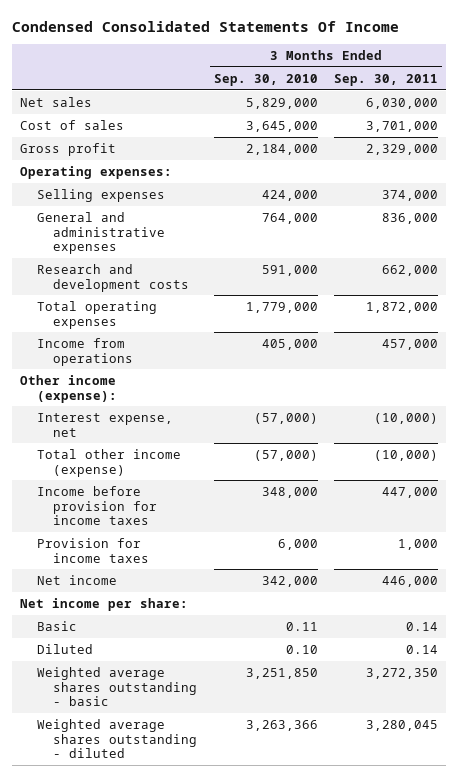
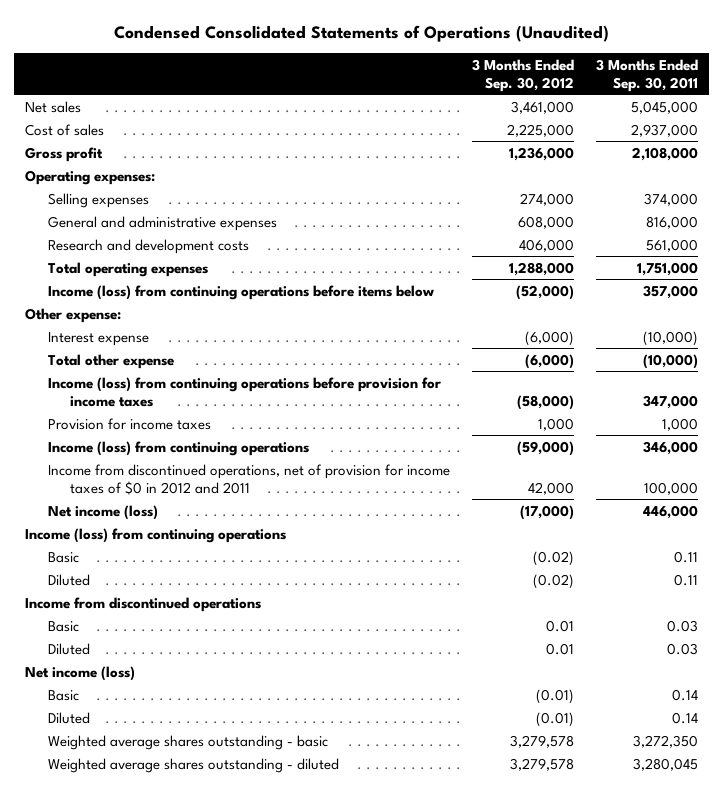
- Condensed Consolidated Statements Of Income
+ Condensed Consolidated Statements of Operations (Unaudited)
- | 3 Months Ended Sep. 30, 2010 | 3 Months Ended Sep. 30, 2011
+ | 3 Months Ended Sep. 30, 2012 | 3 Months Ended Sep. 30, 2011
- Net sales | 5,829,000 | 6,030,000
- Cost of sales | 3,645,000 | 3,701,000
- Gross profit | 2,184,000 | 2,329,000
+ Net sales | 3,461,000 | 5,045,000
+ Cost of sales | 2,225,000 | 2,937,000
+ Gross profit | 1,236,000 | 2,108,000
- General and administrative expenses | 764,000 | 836,000
- Research and development costs | 591,000 | 662,000
- Total operating expenses | 1,779,000 | 1,872,000
- Income from operations | 405,000 | 457,000
- Other income (expense):
- Interest expense, net | (57,000) | (10,000)
- Total other income (expense) | (57,000) | (10,000)
- Income before provision for income taxes | 348,000 | 447,000
+ General and administrative expenses | 608,000 | 816,000
+ Research and development costs | 406,000 | 561,000
+ Total operating expenses | 1,288,000 | 1,751,000
+ Income (loss) from continuing operations before items below | (52,000) | 357,000
+ Other expense:
+ Interest expense | (6,000) | (10,000)
+ Total other expense | (6,000) | (10,000)
+ Income (loss) from continuing operations before provision for income taxes | (58,000) | 347,000
- Net income | 342,000 | 446,000
- Net income per share:
+ Income (loss) from continuing operations | (59,000) | 346,000
+ Income from discontinued operations, net of provision for income taxes of $0 in 2012 and 2011 | 42,000 | 100,000
+ Net income (loss) | (17,000) | 446,000
+ Income (loss) from continuing operations
+ Basic | (0.02) | 0.11
+ Diluted | (0.02) | 0.11
+ Income from discontinued operations
+ Basic | 0.01 | 0.03
+ Diluted | 0.01 | 0.03
+ Net income (loss)

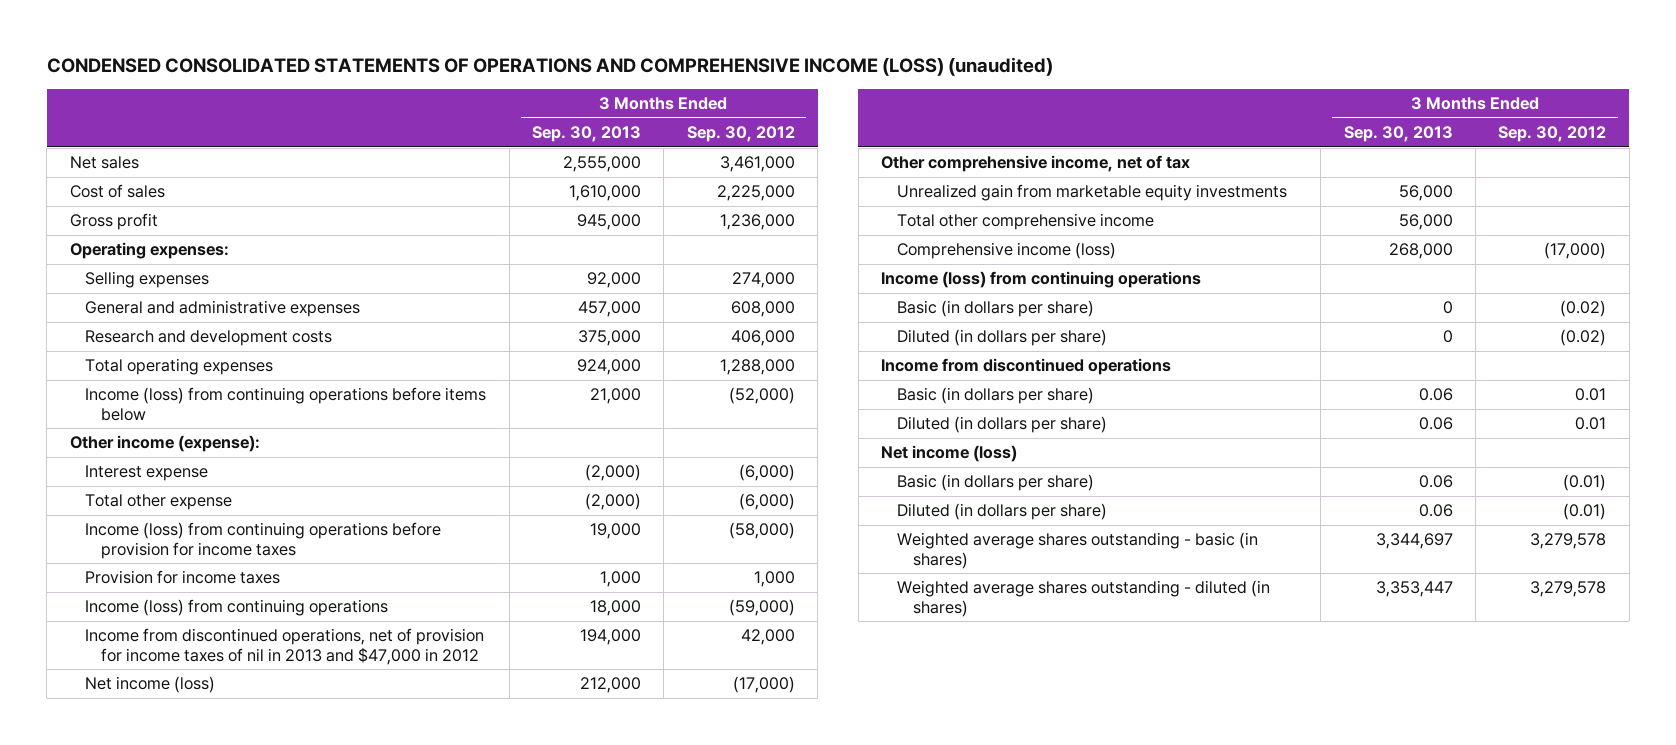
- Condensed Consolidated Statements of Operations (Unaudited)
+ CONDENSED CONSOLIDATED STATEMENTS OF OPERATIONS AND COMPREHENSIVE INCOME (LOSS) (unaudited)
- | 3 Months Ended Sep. 30, 2012 | 3 Months Ended Sep. 30, 2011
+ | 3 Months Ended Sep. 30, 2013 | 3 Months Ended Sep. 30, 2012
- Other expense:
+ Other income (expense):
- Income from discontinued operations, net of provision for income taxes of $0 in 2012 and 2011 | 42,000 | 100,000
+ Income from discontinued operations, net of provision for income taxes of nil in 2013 and $47,000 in 2012 | 194,000 | 42,000
+ Other comprehensive income, net of tax
+ Unrealized gain from marketable equity investments | 56,000 |
+ Total other comprehensive income | 56,000 |
+ Comprehensive income (loss) | 268,000 | (17,000)
- Basic | (0.02) | 0.11
- Diluted | (0.02) | 0.11
+ Basic (in dollars per share) | 0 | (0.02)
+ Diluted (in dollars per share) | 0 | (0.02)
- Basic | 0.01 | 0.03
- Diluted | 0.01 | 0.03
+ Basic (in dollars per share) | 0.06 | 0.01
+ Diluted (in dollars per share) | 0.06 | 0.01
- Basic | (0.01) | 0.14
- Diluted | (0.01) | 0.14
- Weighted average shares outstanding - basic | 3,279,578 | 3,272,350
- Weighted average shares outstanding - diluted | 3,279,578 | 3,280,045
+ Basic (in dollars per share) | 0.06 | (0.01)
+ Diluted (in dollars per share) | 0.06 | (0.01)
+ Weighted average shares outstanding - basic (in shares) | 3,344,697 | 3,279,578
+ Weighted average shares outstanding - diluted (in shares) | 3,353,447 | 3,279,578

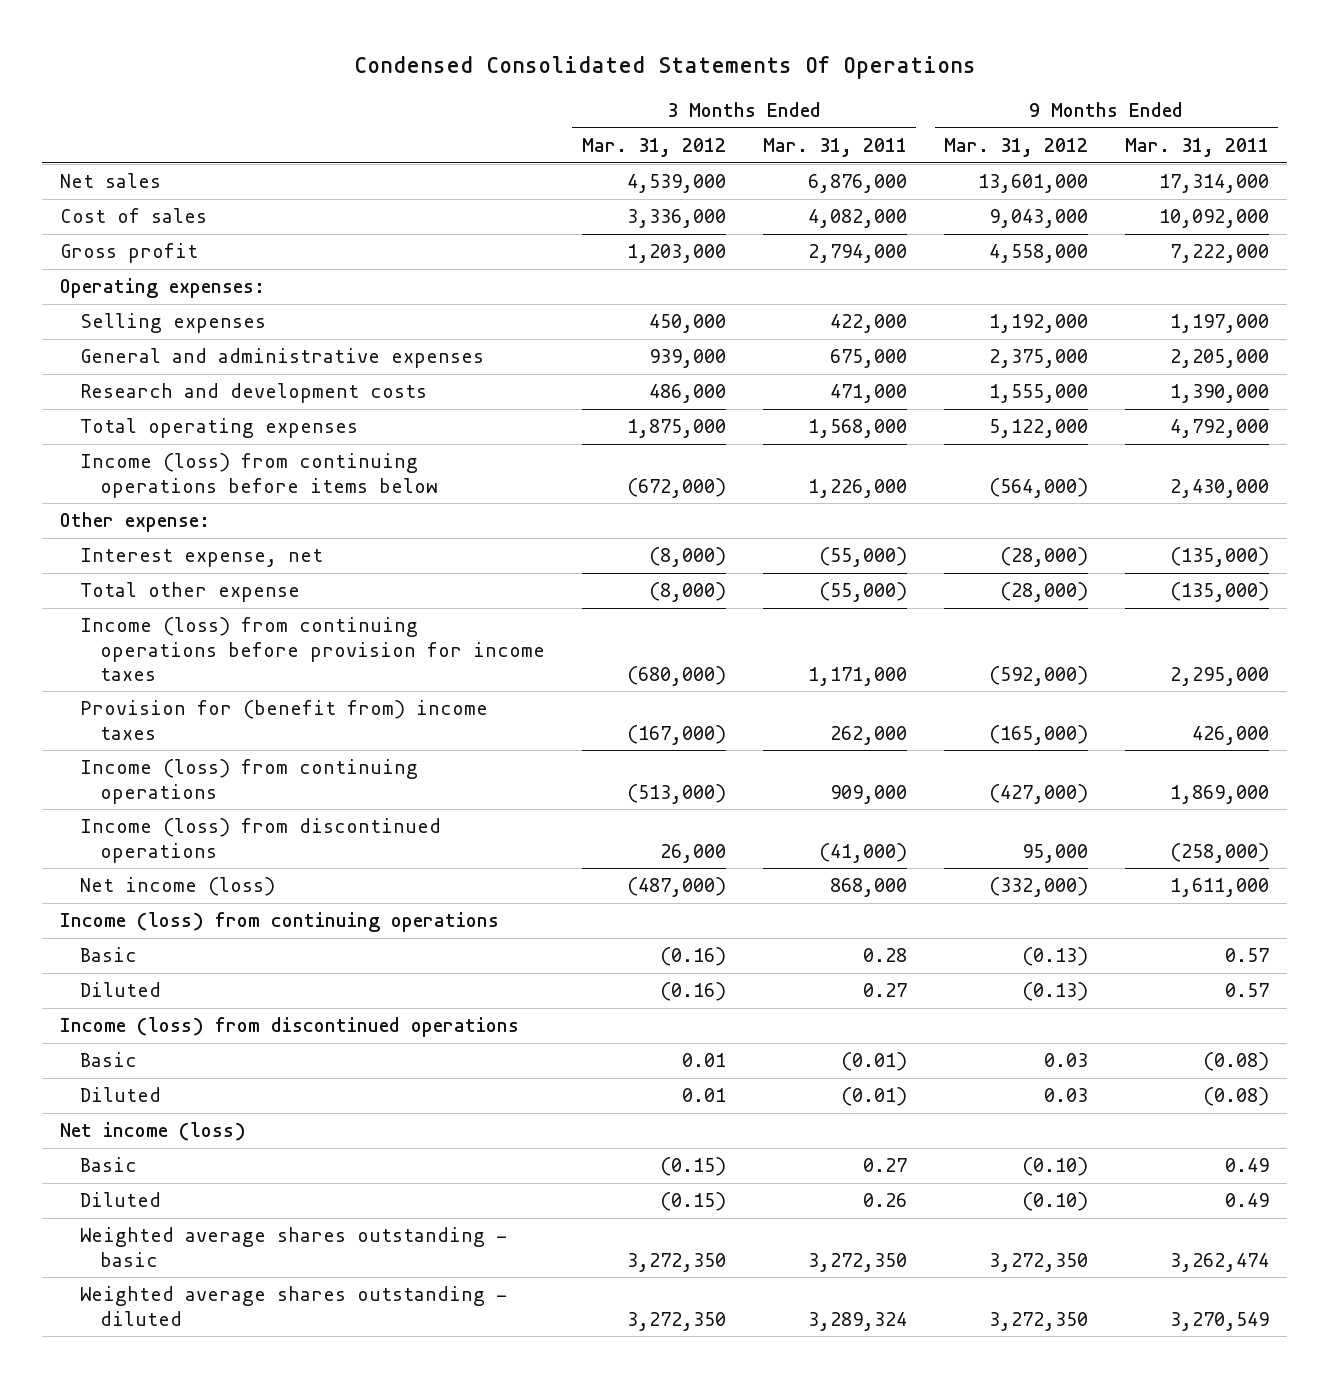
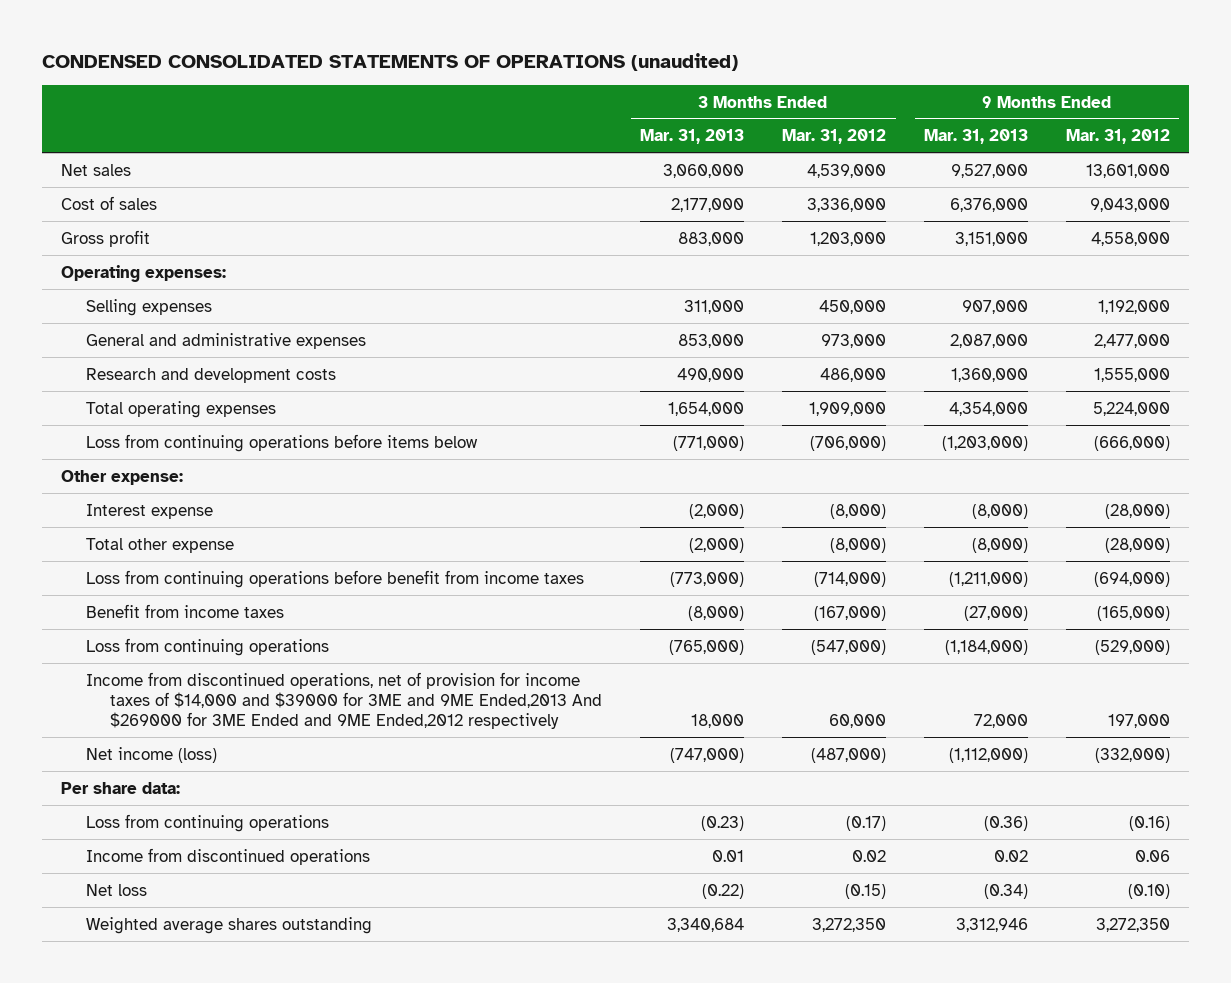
- Condensed Consolidated Statements Of Operations
+ CONDENSED CONSOLIDATED STATEMENTS OF OPERATIONS (unaudited)
- | 3 Months Ended Mar. 31, 2012 | 3 Months Ended Mar. 31, 2011 | 9 Months Ended Mar. 31, 2012 | 9 Months Ended Mar. 31, 2011
+ | 3 Months Ended Mar. 31, 2013 | 3 Months Ended Mar. 31, 2012 | 9 Months Ended Mar. 31, 2013 | 9 Months Ended Mar. 31, 2012
- General and administrative expenses | 939,000 | 675,000 | 2,375,000 | 2,205,000
+ General and administrative expenses | 853,000 | 973,000 | 2,087,000 | 2,477,000
- Total operating expenses | 1,875,000 | 1,568,000 | 5,122,000 | 4,792,000
- Income (loss) from continuing operations before items below | (672,000) | 1,226,000 | (564,000) | 2,430,000
+ Total operating expenses | 1,654,000 | 1,909,000 | 4,354,000 | 5,224,000
+ Loss from continuing operations before items below | (771,000) | (706,000) | (1,203,000) | (666,000)
- Interest expense, net | (8,000) | (55,000) | (28,000) | (135,000)
+ Interest expense | (2,000) | (8,000) | (8,000) | (28,000)
- Income (loss) from continuing operations before provision for income taxes | (680,000) | 1,171,000 | (592,000) | 2,295,000
- Provision for (benefit from) income taxes | (167,000) | 262,000 | (165,000) | 426,000
- Income (loss) from continuing operations | (513,000) | 909,000 | (427,000) | 1,869,000
- Income (loss) from discontinued operations | 26,000 | (41,000) | 95,000 | (258,000)
+ Loss from continuing operations before benefit from income taxes | (773,000) | (714,000) | (1,211,000) | (694,000)
+ Benefit from income taxes | (8,000) | (167,000) | (27,000) | (165,000)
+ Loss from continuing operations | (765,000) | (547,000) | (1,184,000) | (529,000)
+ Income from discontinued operations, net of provision for income taxes of $14,000 and $39000 for 3ME and 9ME Ended,2013 And $269000 for 3ME Ended and 9ME Ended,2012 respectively | 18,000 | 60,000 | 72,000 | 197,000
- Income (loss) from continuing operations
- Basic | (0.16) | 0.28 | (0.13) | 0.57
- Diluted | (0.16) | 0.27 | (0.13) | 0.57
- Income (loss) from discontinued operations
- Basic | 0.01 | (0.01) | 0.03 | (0.08)
- Diluted | 0.01 | (0.01) | 0.03 | (0.08)
- Net income (loss)
- Basic | (0.15) | 0.27 | (0.10) | 0.49
- Diluted | (0.15) | 0.26 | (0.10) | 0.49
- Weighted average shares outstanding - basic | 3,272,350 | 3,272,350 | 3,272,350 | 3,262,474
- Weighted average shares outstanding - diluted | 3,272,350 | 3,289,324 | 3,272,350 | 3,270,549
+ Per share data:
+ Loss from continuing operations | (0.23) | (0.17) | (0.36) | (0.16)
+ Income from discontinued operations | 0.01 | 0.02 | 0.02 | 0.06
+ Net loss | (0.22) | (0.15) | (0.34) | (0.10)
+ Weighted average shares outstanding | 3,340,684 | 3,272,350 | 3,312,946 | 3,272,350

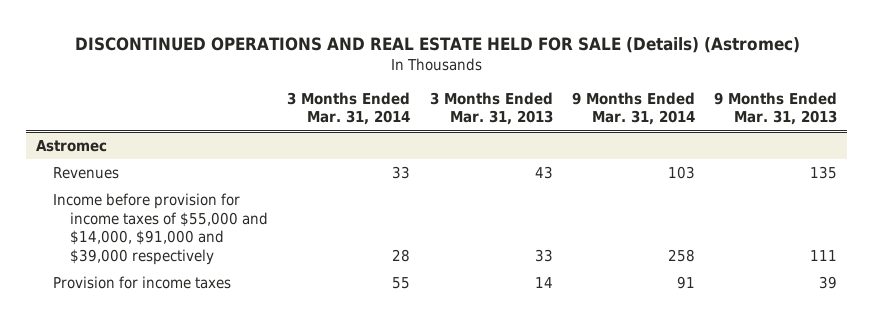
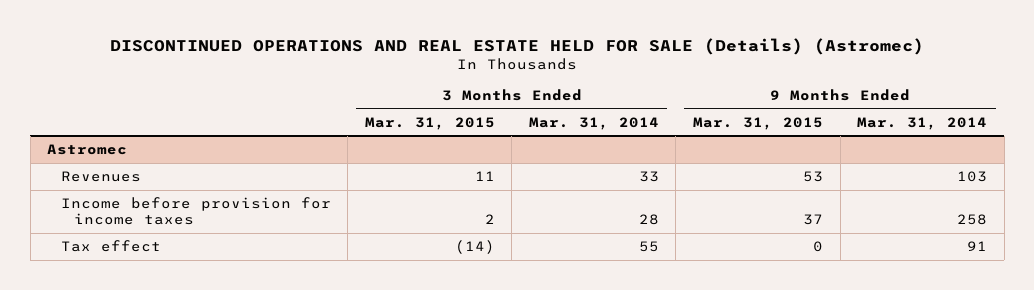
- | 3 Months Ended Mar. 31, 2014 | 3 Months Ended Mar. 31, 2013 | 9 Months Ended Mar. 31, 2014 | 9 Months Ended Mar. 31, 2013
+ | 3 Months Ended Mar. 31, 2015 | 3 Months Ended Mar. 31, 2014 | 9 Months Ended Mar. 31, 2015 | 9 Months Ended Mar. 31, 2014
@ Astromec
- Income before provision for income taxes of $55,000 and $14,000, $91,000 and $39,000 respectively | 28 | 33 | 258 | 111
- Provision for income taxes | 55 | 14 | 91 | 39
+ Income before provision for income taxes | 2 | 28 | 37 | 258
+ Tax effect | (14) | 55 | 0 | 91

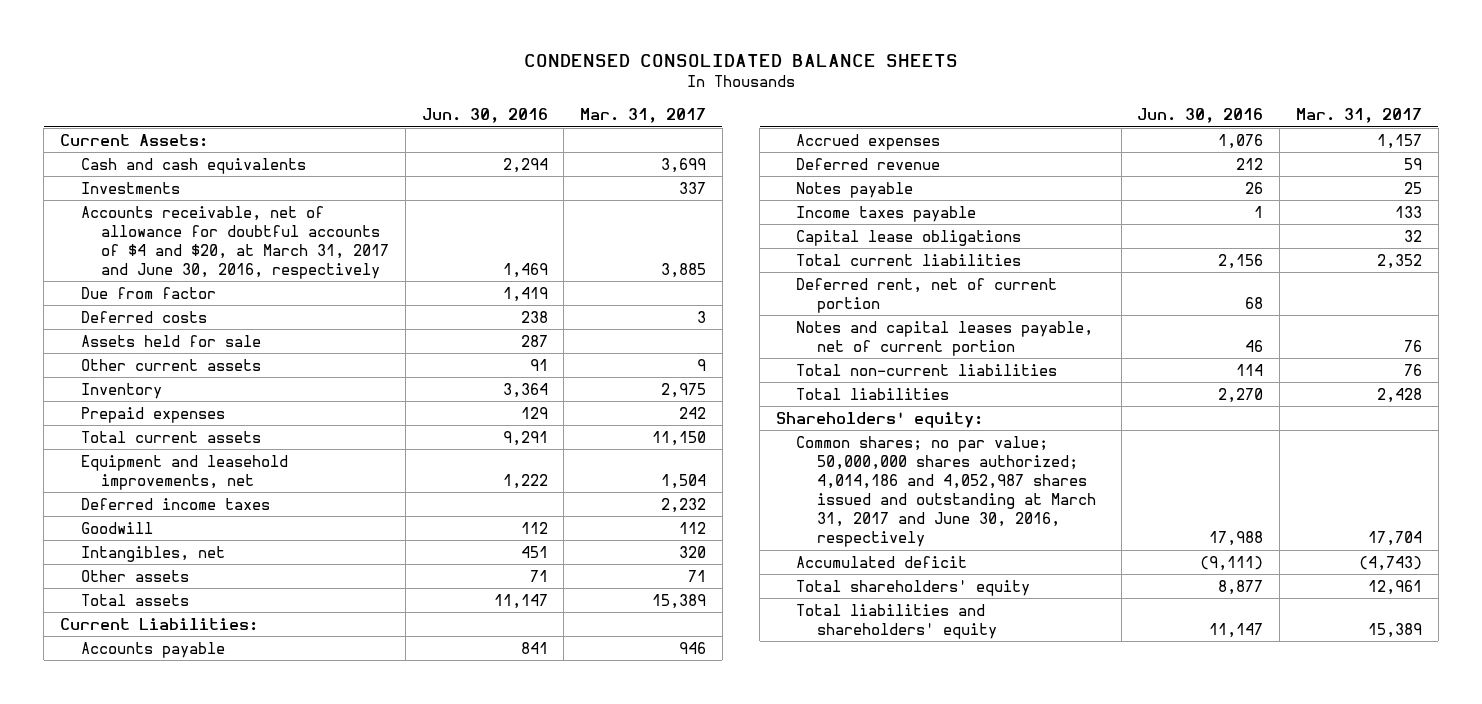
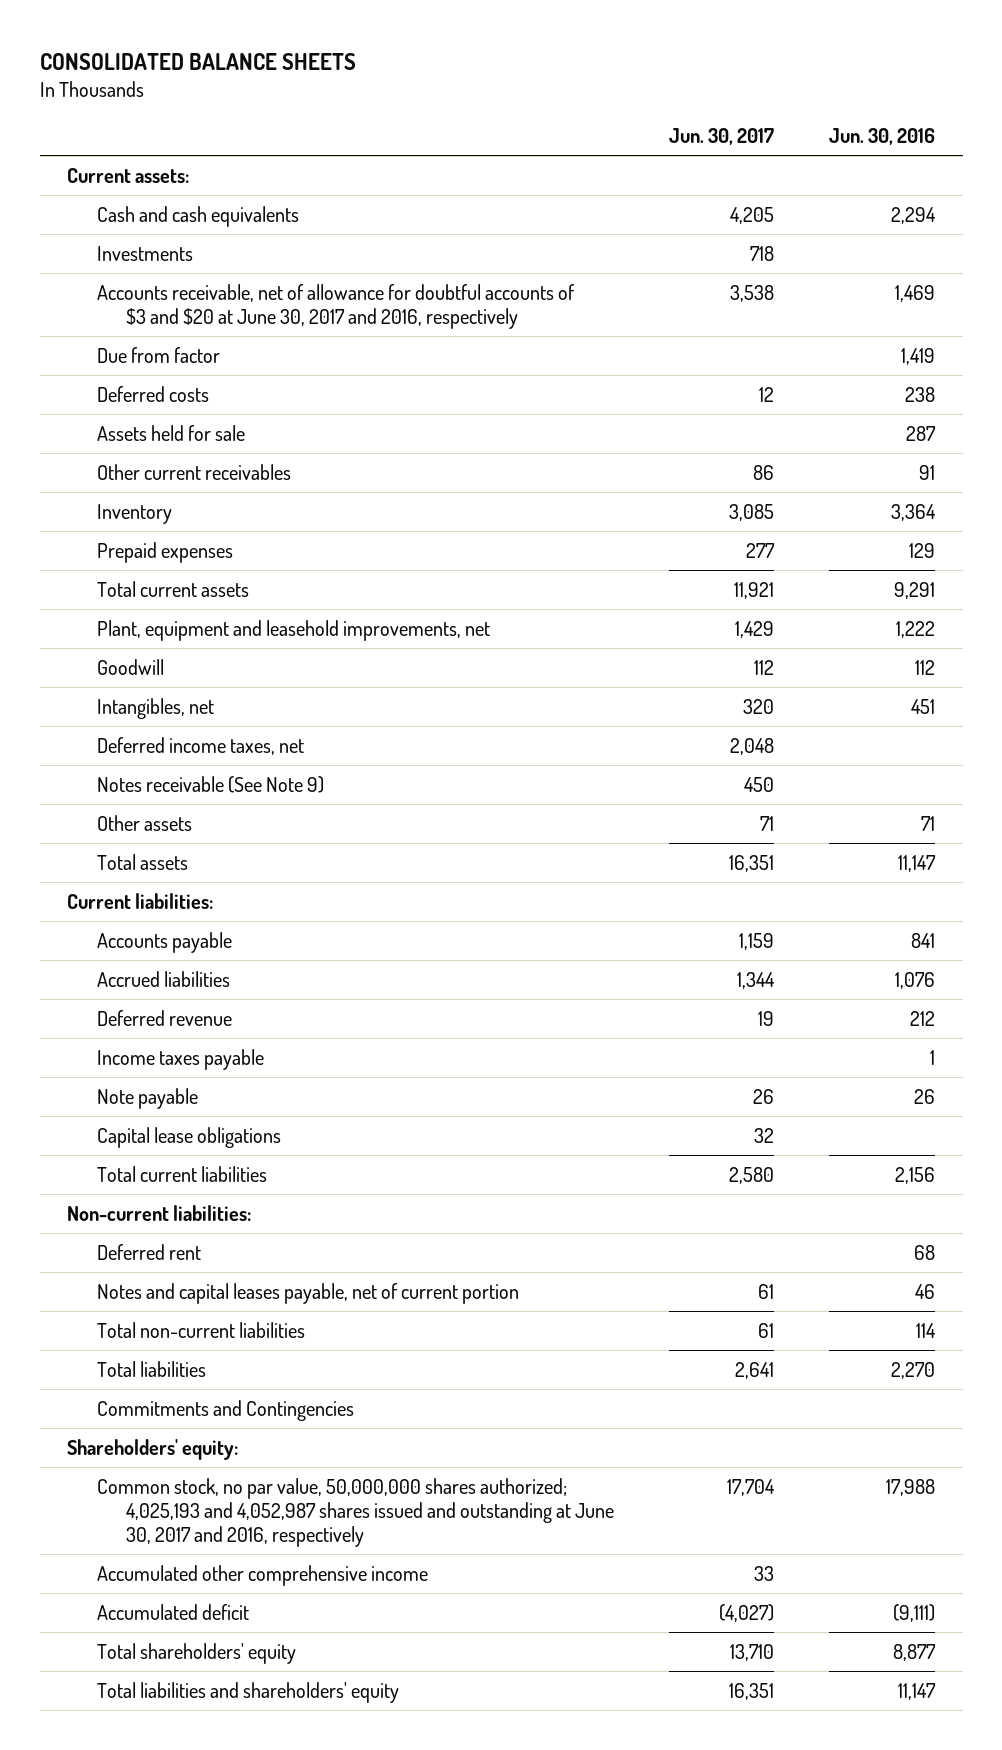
- CONDENSED CONSOLIDATED BALANCE SHEETS
+ CONSOLIDATED BALANCE SHEETS
- | Jun. 30, 2016 | Mar. 31, 2017
+ | Jun. 30, 2017 | Jun. 30, 2016
- Current Assets:
+ Current assets:
- Accounts receivable, net of allowance for doubtful accounts of $4 and $20, at March 31, 2017 and June 30, 2016, respectively | 1,469 | 3,885
+ Accounts receivable, net of allowance for doubtful accounts of $3 and $20 at June 30, 2017 and 2016, respectively | 3,538 | 1,469
- Other current assets | 91 | 9
+ Other current receivables | 86 | 91
- Equipment and leasehold improvements, net | 1,222 | 1,504
- Deferred income taxes | | 2,232
+ Plant, equipment and leasehold improvements, net | 1,429 | 1,222
+ Deferred income taxes, net | 2,048 |
+ Notes receivable (See Note 9) | 450 |
- Current Liabilities:
+ Current liabilities:
- Accrued expenses | 1,076 | 1,157
+ Accrued liabilities | 1,344 | 1,076
- Notes payable | 26 | 25
+ Note payable | 26 | 26
- Deferred rent, net of current portion | 68 |
+ Non-current liabilities:
+ Deferred rent | | 68
+ Commitments and Contingencies
- Common shares; no par value; 50,000,000 shares authorized; 4,014,186 and 4,052,987 shares issued and outstanding at March 31, 2017 and June 30, 2016, respectively | 17,988 | 17,704
+ Common stock, no par value, 50,000,000 shares authorized; 4,025,193 and 4,052,987 shares issued and outstanding at June 30, 2017 and 2016, respectively | 17,704 | 17,988
+ Accumulated other comprehensive income | 33 |

